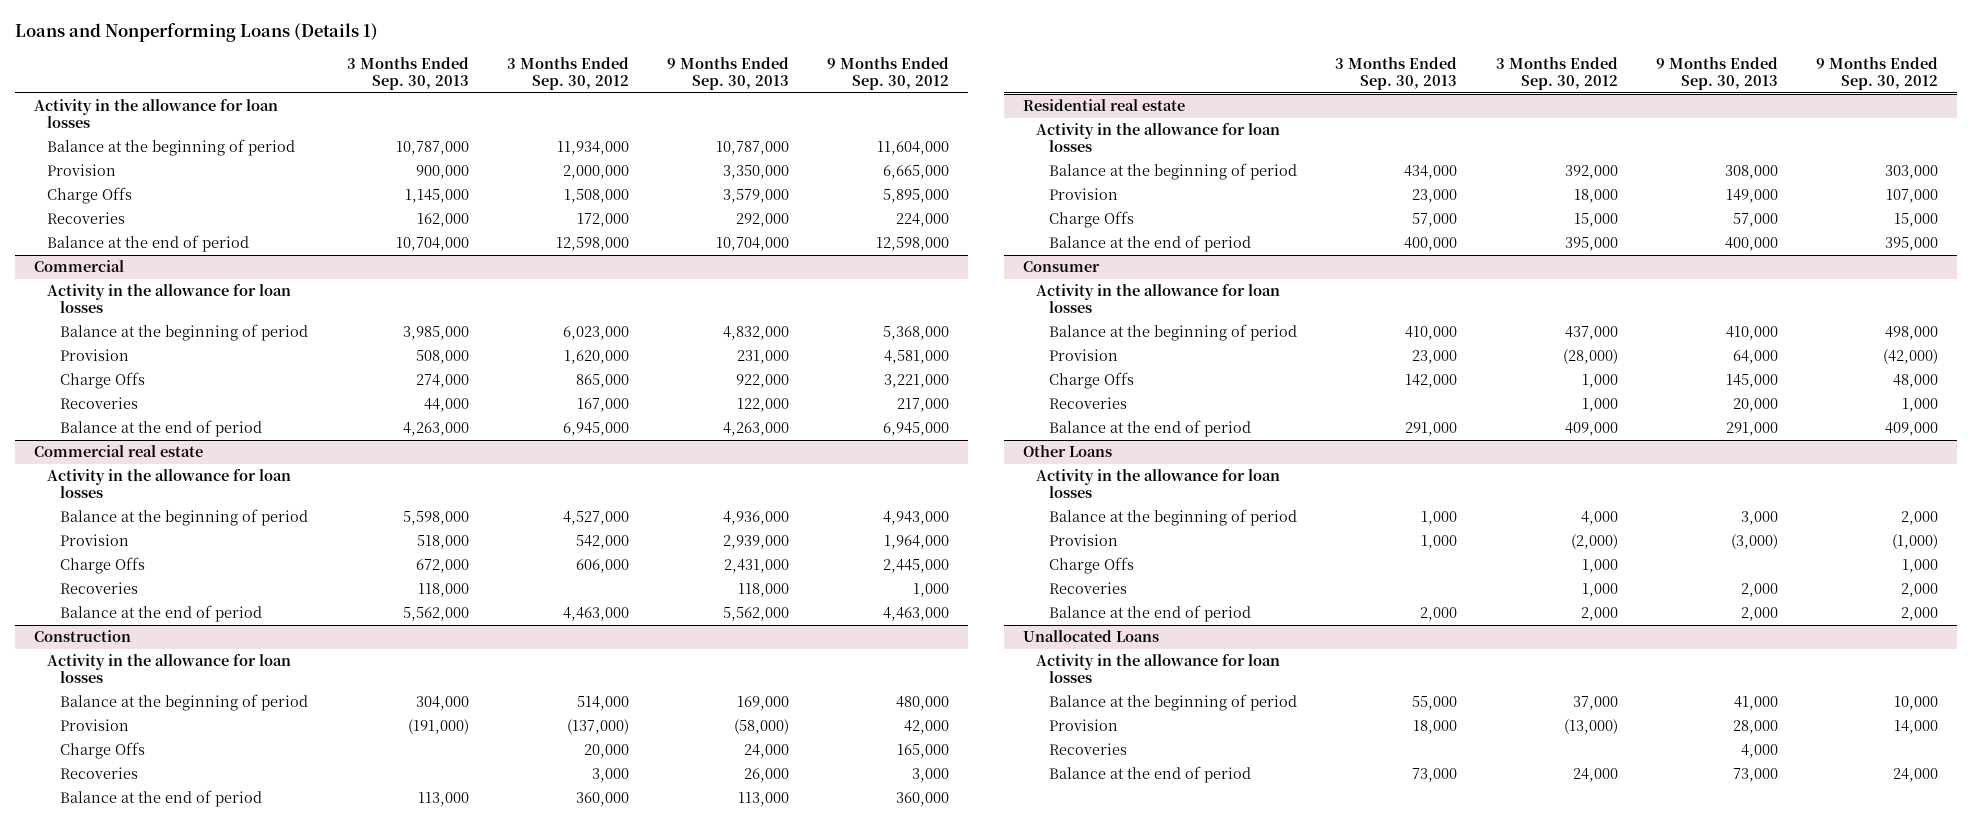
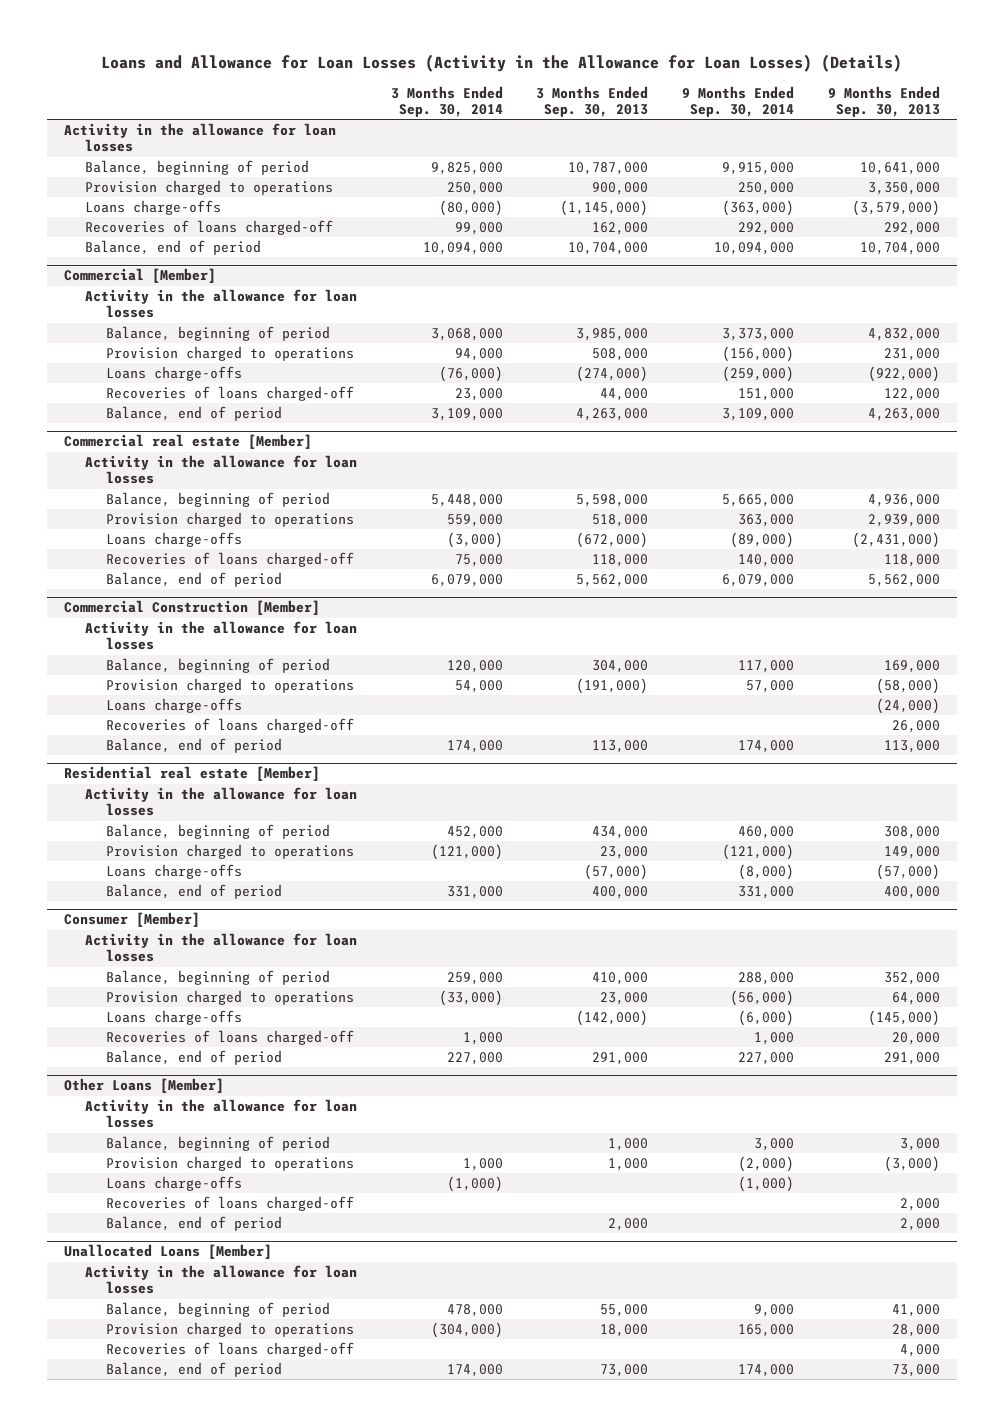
- Loans and Nonperforming Loans (Details 1)
+ Loans and Allowance for Loan Losses (Activity in the Allowance for Loan Losses) (Details)
- | 3 Months Ended Sep. 30, 2013 | 3 Months Ended Sep. 30, 2012 | 9 Months Ended Sep. 30, 2013 | 9 Months Ended Sep. 30, 2012
+ | 3 Months Ended Sep. 30, 2014 | 3 Months Ended Sep. 30, 2013 | 9 Months Ended Sep. 30, 2014 | 9 Months Ended Sep. 30, 2013
- Balance at the beginning of period | 10,787,000 | 11,934,000 | 10,787,000 | 11,604,000
- Provision | 900,000 | 2,000,000 | 3,350,000 | 6,665,000
- Charge Offs | 1,145,000 | 1,508,000 | 3,579,000 | 5,895,000
- Recoveries | 162,000 | 172,000 | 292,000 | 224,000
- Balance at the end of period | 10,704,000 | 12,598,000 | 10,704,000 | 12,598,000
- Commercial
+ Balance, beginning of period | 9,825,000 | 10,787,000 | 9,915,000 | 10,641,000
+ Provision charged to operations | 250,000 | 900,000 | 250,000 | 3,350,000
+ Loans charge-offs | (80,000) | (1,145,000) | (363,000) | (3,579,000)
+ Recoveries of loans charged-off | 99,000 | 162,000 | 292,000 | 292,000
+ Balance, end of period | 10,094,000 | 10,704,000 | 10,094,000 | 10,704,000
+ Commercial [Member]
- Balance at the beginning of period | 3,985,000 | 6,023,000 | 4,832,000 | 5,368,000
- Provision | 508,000 | 1,620,000 | 231,000 | 4,581,000
- Charge Offs | 274,000 | 865,000 | 922,000 | 3,221,000
- Recoveries | 44,000 | 167,000 | 122,000 | 217,000
- Balance at the end of period | 4,263,000 | 6,945,000 | 4,263,000 | 6,945,000
- Commercial real estate
+ Balance, beginning of period | 3,068,000 | 3,985,000 | 3,373,000 | 4,832,000
+ Provision charged to operations | 94,000 | 508,000 | (156,000) | 231,000
+ Loans charge-offs | (76,000) | (274,000) | (259,000) | (922,000)
+ Recoveries of loans charged-off | 23,000 | 44,000 | 151,000 | 122,000
+ Balance, end of period | 3,109,000 | 4,263,000 | 3,109,000 | 4,263,000
+ Commercial real estate [Member]
- Balance at the beginning of period | 5,598,000 | 4,527,000 | 4,936,000 | 4,943,000
- Provision | 518,000 | 542,000 | 2,939,000 | 1,964,000
- Charge Offs | 672,000 | 606,000 | 2,431,000 | 2,445,000
- Recoveries | 118,000 | | 118,000 | 1,000
- Balance at the end of period | 5,562,000 | 4,463,000 | 5,562,000 | 4,463,000
- Construction
+ Balance, beginning of period | 5,448,000 | 5,598,000 | 5,665,000 | 4,936,000
+ Provision charged to operations | 559,000 | 518,000 | 363,000 | 2,939,000
+ Loans charge-offs | (3,000) | (672,000) | (89,000) | (2,431,000)
+ Recoveries of loans charged-off | 75,000 | 118,000 | 140,000 | 118,000
+ Balance, end of period | 6,079,000 | 5,562,000 | 6,079,000 | 5,562,000
+ Commercial Construction [Member]
- Balance at the beginning of period | 304,000 | 514,000 | 169,000 | 480,000
- Provision | (191,000) | (137,000) | (58,000) | 42,000
- Charge Offs | | 20,000 | 24,000 | 165,000
- Recoveries | | 3,000 | 26,000 | 3,000
- Balance at the end of period | 113,000 | 360,000 | 113,000 | 360,000
- Residential real estate
+ Balance, beginning of period | 120,000 | 304,000 | 117,000 | 169,000
+ Provision charged to operations | 54,000 | (191,000) | 57,000 | (58,000)
+ Loans charge-offs | | | | (24,000)
+ Recoveries of loans charged-off | | | | 26,000
+ Balance, end of period | 174,000 | 113,000 | 174,000 | 113,000
+ Residential real estate [Member]
- Balance at the beginning of period | 434,000 | 392,000 | 308,000 | 303,000
- Provision | 23,000 | 18,000 | 149,000 | 107,000
- Charge Offs | 57,000 | 15,000 | 57,000 | 15,000
- Balance at the end of period | 400,000 | 395,000 | 400,000 | 395,000
- Consumer
+ Balance, beginning of period | 452,000 | 434,000 | 460,000 | 308,000
+ Provision charged to operations | (121,000) | 23,000 | (121,000) | 149,000
+ Loans charge-offs | | (57,000) | (8,000) | (57,000)
+ Balance, end of period | 331,000 | 400,000 | 331,000 | 400,000
+ Consumer [Member]
- Balance at the beginning of period | 410,000 | 437,000 | 410,000 | 498,000
- Provision | 23,000 | (28,000) | 64,000 | (42,000)
- Charge Offs | 142,000 | 1,000 | 145,000 | 48,000
- Recoveries | | 1,000 | 20,000 | 1,000
- Balance at the end of period | 291,000 | 409,000 | 291,000 | 409,000
- Other Loans
+ Balance, beginning of period | 259,000 | 410,000 | 288,000 | 352,000
+ Provision charged to operations | (33,000) | 23,000 | (56,000) | 64,000
+ Loans charge-offs | | (142,000) | (6,000) | (145,000)
+ Recoveries of loans charged-off | 1,000 | | 1,000 | 20,000
+ Balance, end of period | 227,000 | 291,000 | 227,000 | 291,000
+ Other Loans [Member]
- Balance at the beginning of period | 1,000 | 4,000 | 3,000 | 2,000
- Provision | 1,000 | (2,000) | (3,000) | (1,000)
- Charge Offs | | 1,000 | | 1,000
- Recoveries | | 1,000 | 2,000 | 2,000
- Balance at the end of period | 2,000 | 2,000 | 2,000 | 2,000
- Unallocated Loans
+ Balance, beginning of period | | 1,000 | 3,000 | 3,000
+ Provision charged to operations | 1,000 | 1,000 | (2,000) | (3,000)
+ Loans charge-offs | (1,000) | | (1,000) |
+ Recoveries of loans charged-off | | | | 2,000
+ Balance, end of period | | 2,000 | | 2,000
+ Unallocated Loans [Member]
- Balance at the beginning of period | 55,000 | 37,000 | 41,000 | 10,000
- Provision | 18,000 | (13,000) | 28,000 | 14,000
- Recoveries | | | 4,000 |
- Balance at the end of period | 73,000 | 24,000 | 73,000 | 24,000
+ Balance, beginning of period | 478,000 | 55,000 | 9,000 | 41,000
+ Provision charged to operations | (304,000) | 18,000 | 165,000 | 28,000
+ Recoveries of loans charged-off | | | | 4,000
+ Balance, end of period | 174,000 | 73,000 | 174,000 | 73,000

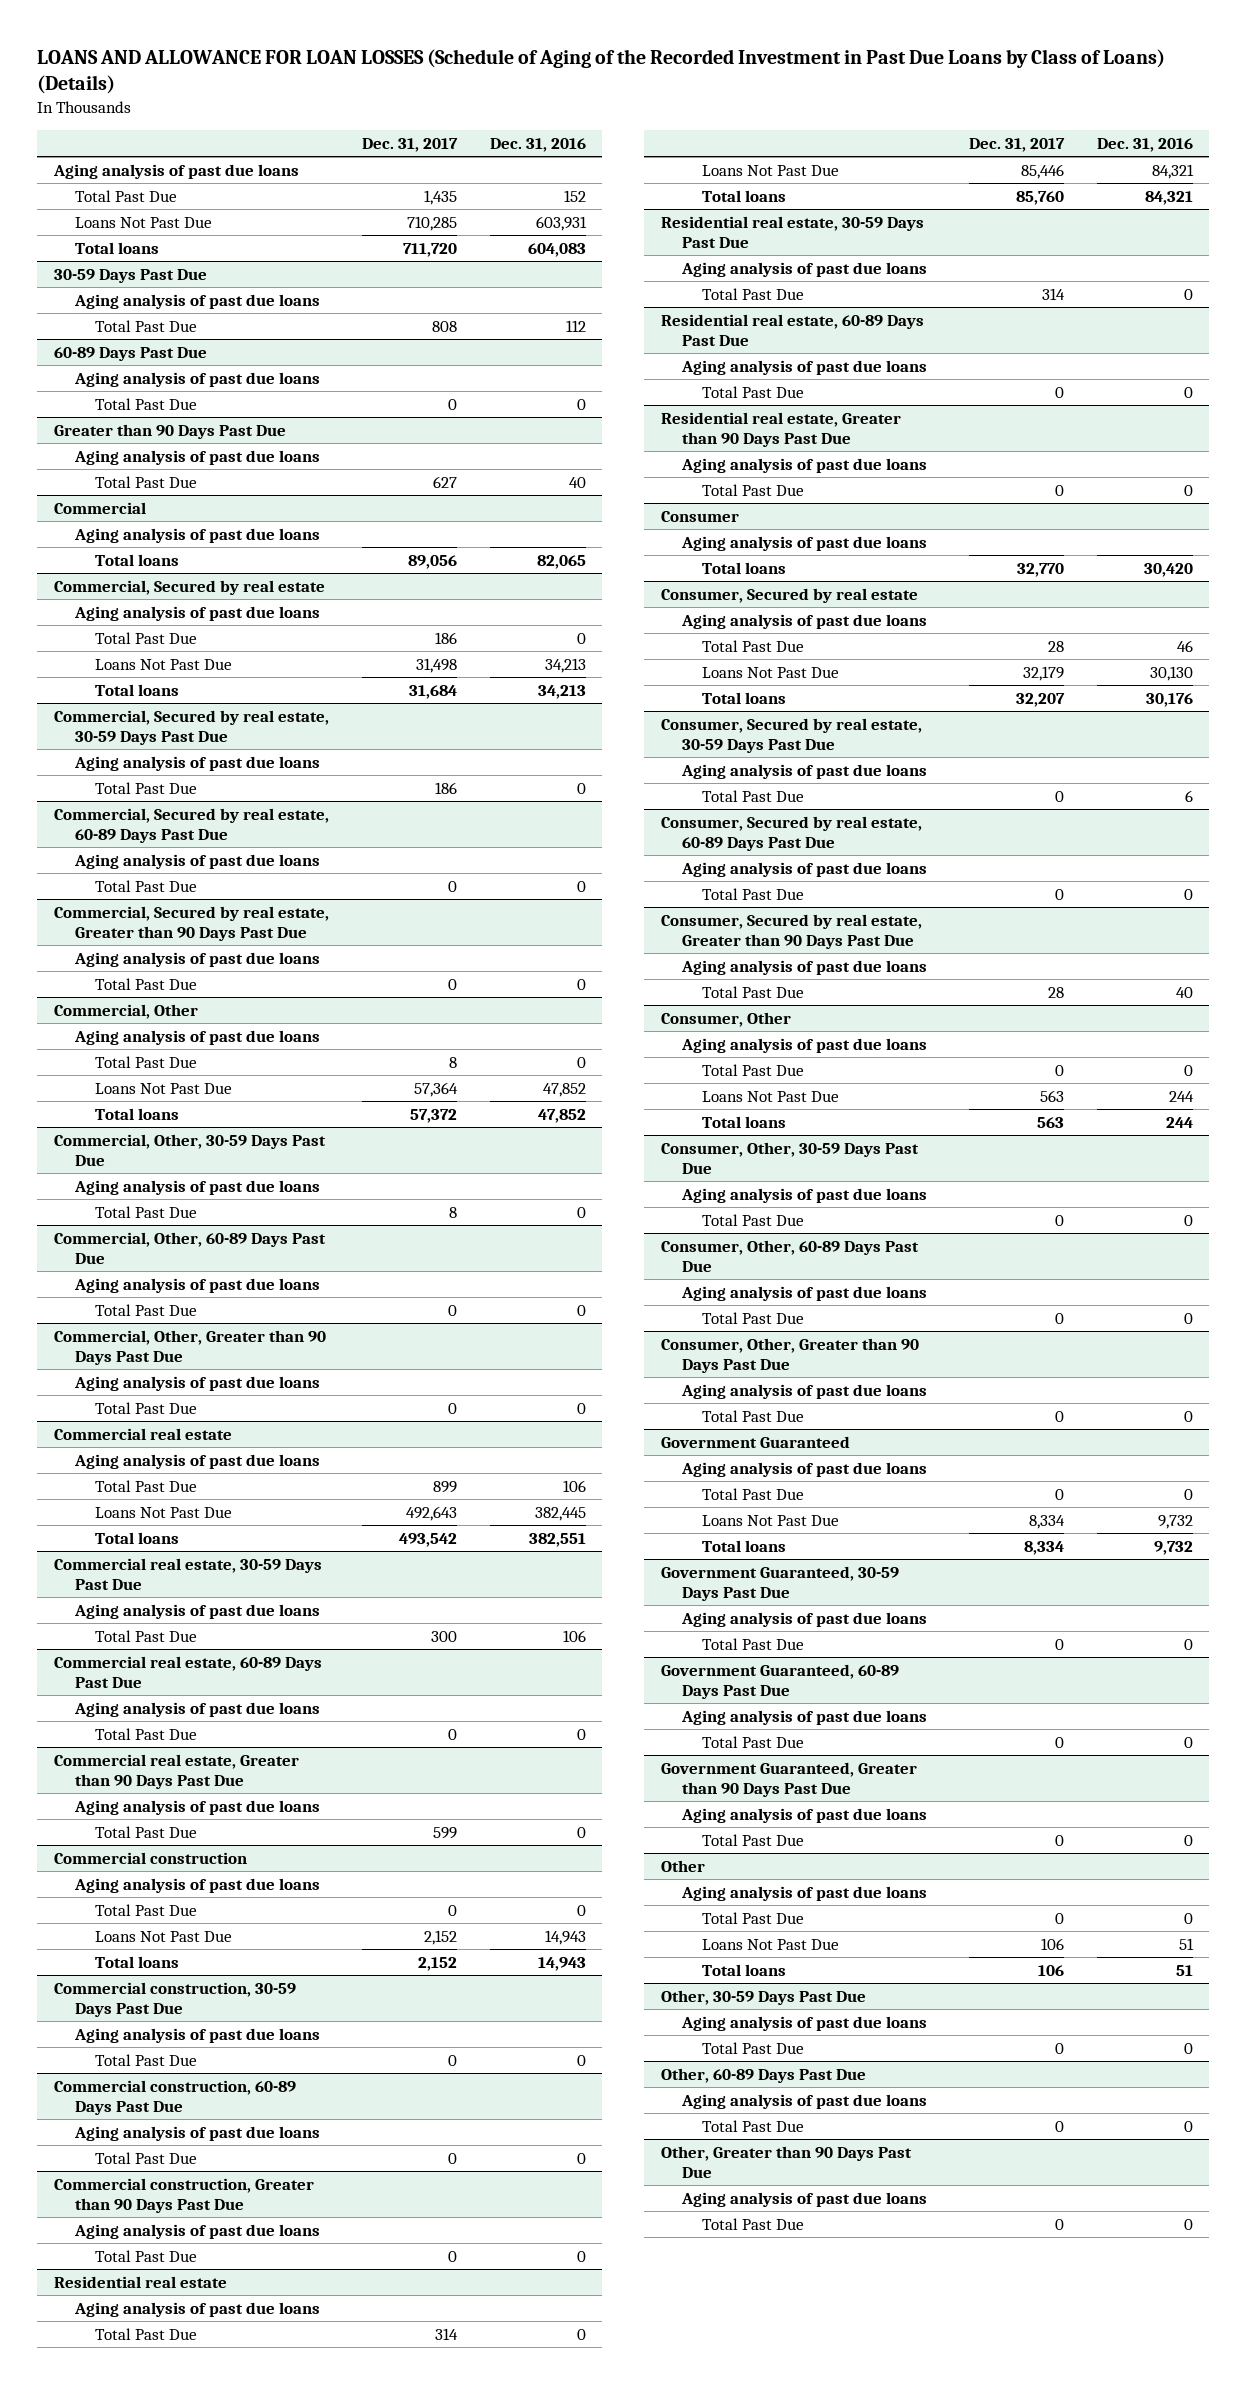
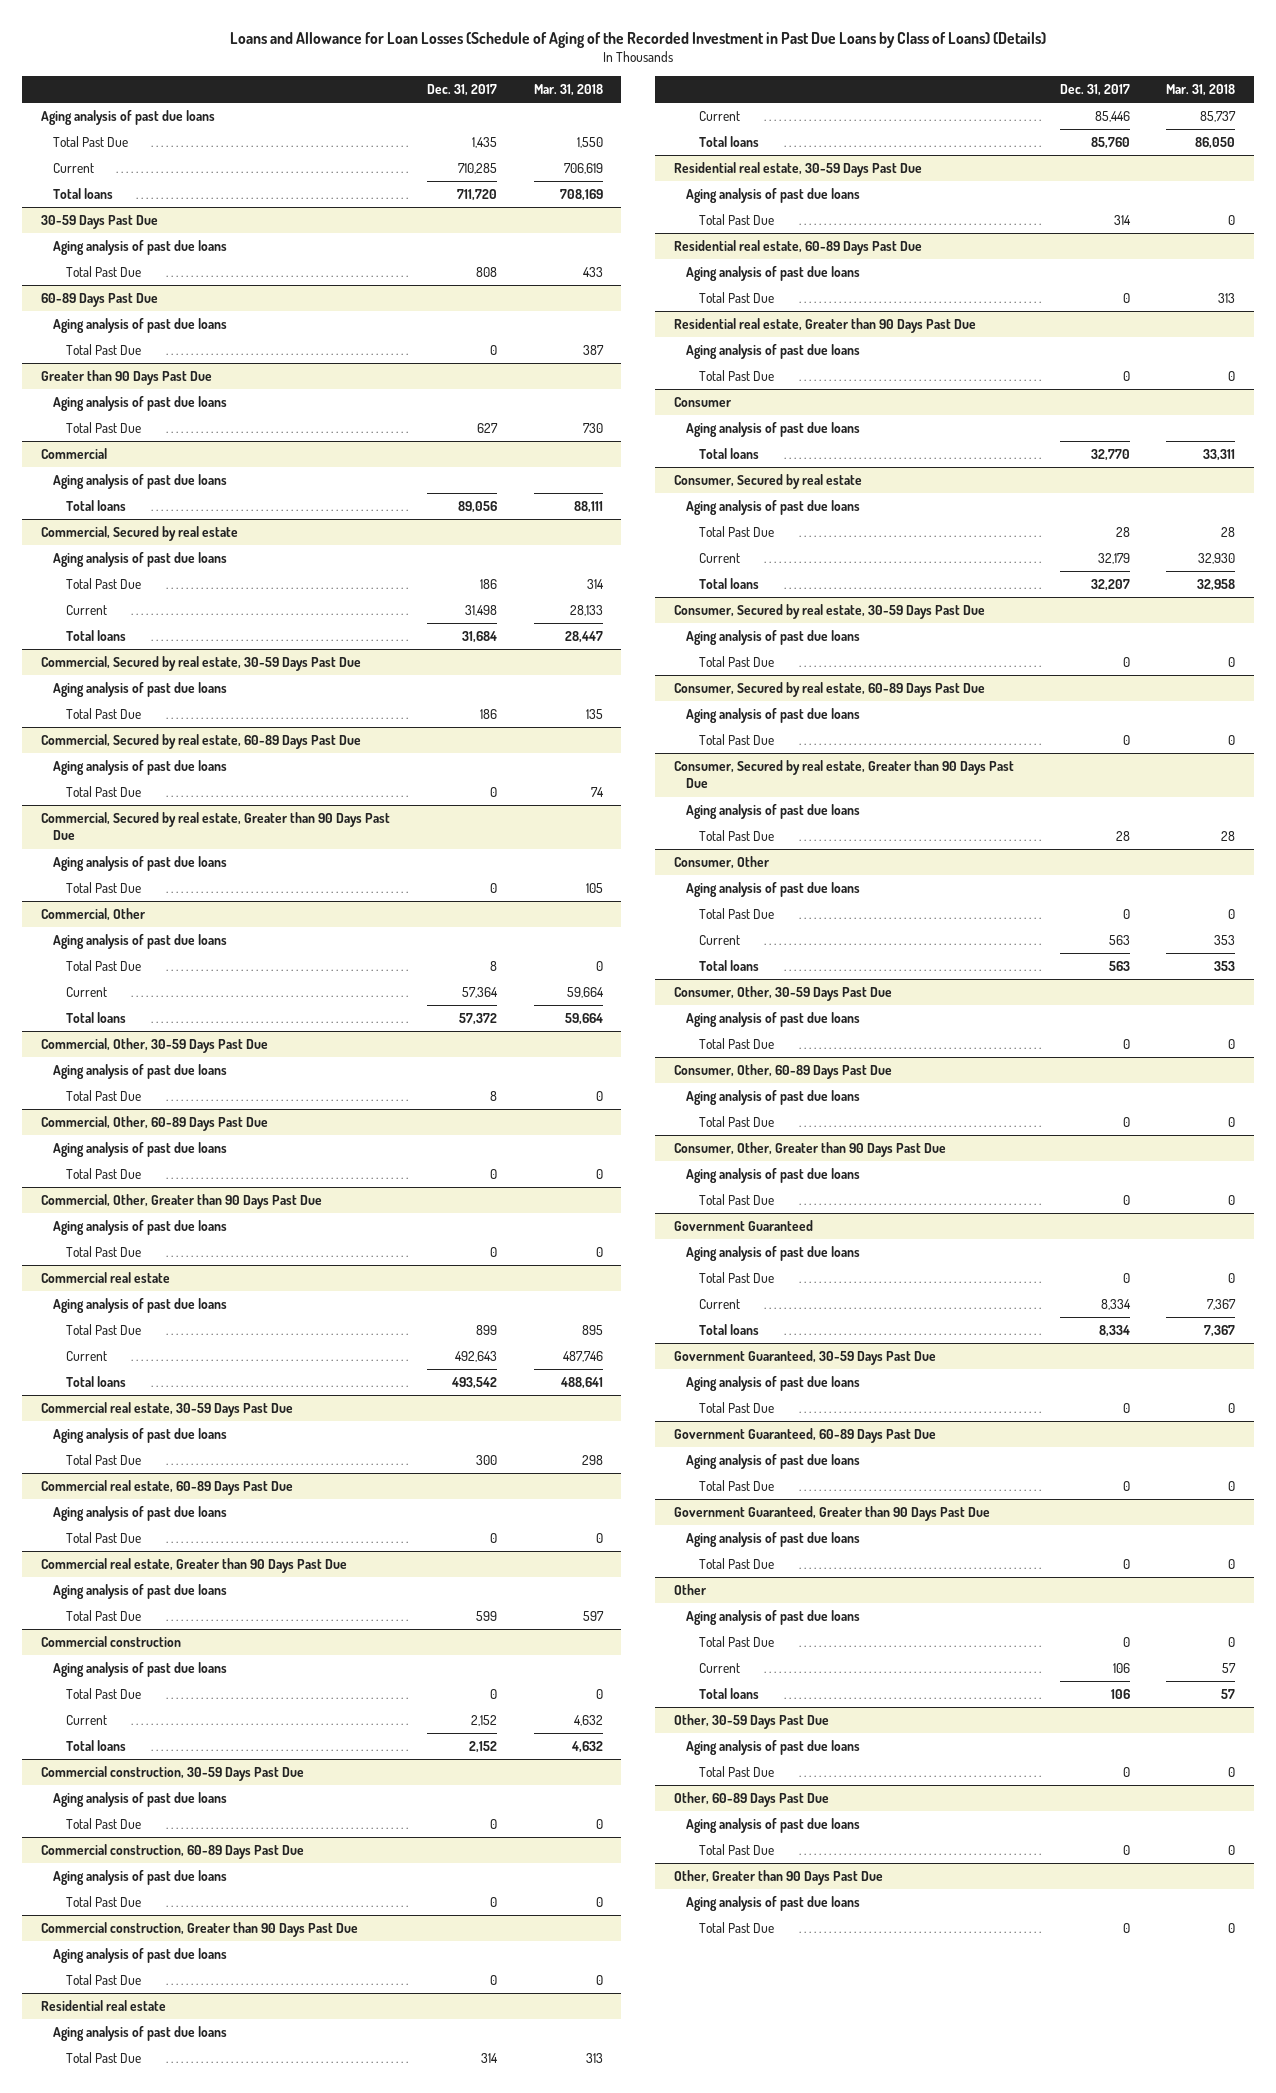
- LOANS AND ALLOWANCE FOR LOAN LOSSES (Schedule of Aging of the Recorded Investment in Past Due Loans by Class of Loans) (Details)
+ Loans and Allowance for Loan Losses (Schedule of Aging of the Recorded Investment in Past Due Loans by Class of Loans) (Details)
- | Dec. 31, 2017 | Dec. 31, 2016
+ | Dec. 31, 2017 | Mar. 31, 2018
- Loans Not Past Due | 710,285 | 603,931
+ Current | 710,285 | 706,619
@ Commercial, Secured by real estate
- Loans Not Past Due | 31,498 | 34,213
+ Current | 31,498 | 28,133
@ Commercial, Other
- Loans Not Past Due | 57,364 | 47,852
+ Current | 57,364 | 59,664
@ Commercial real estate
- Loans Not Past Due | 492,643 | 382,445
+ Current | 492,643 | 487,746
@ Commercial construction
- Loans Not Past Due | 2,152 | 14,943
+ Current | 2,152 | 4,632
@ Residential real estate
- Loans Not Past Due | 85,446 | 84,321
+ Current | 85,446 | 85,737
@ Consumer, Secured by real estate
- Loans Not Past Due | 32,179 | 30,130
+ Current | 32,179 | 32,930
@ Consumer, Other
- Loans Not Past Due | 563 | 244
+ Current | 563 | 353
@ Government Guaranteed
- Loans Not Past Due | 8,334 | 9,732
+ Current | 8,334 | 7,367
@ Other
- Loans Not Past Due | 106 | 51
+ Current | 106 | 57

